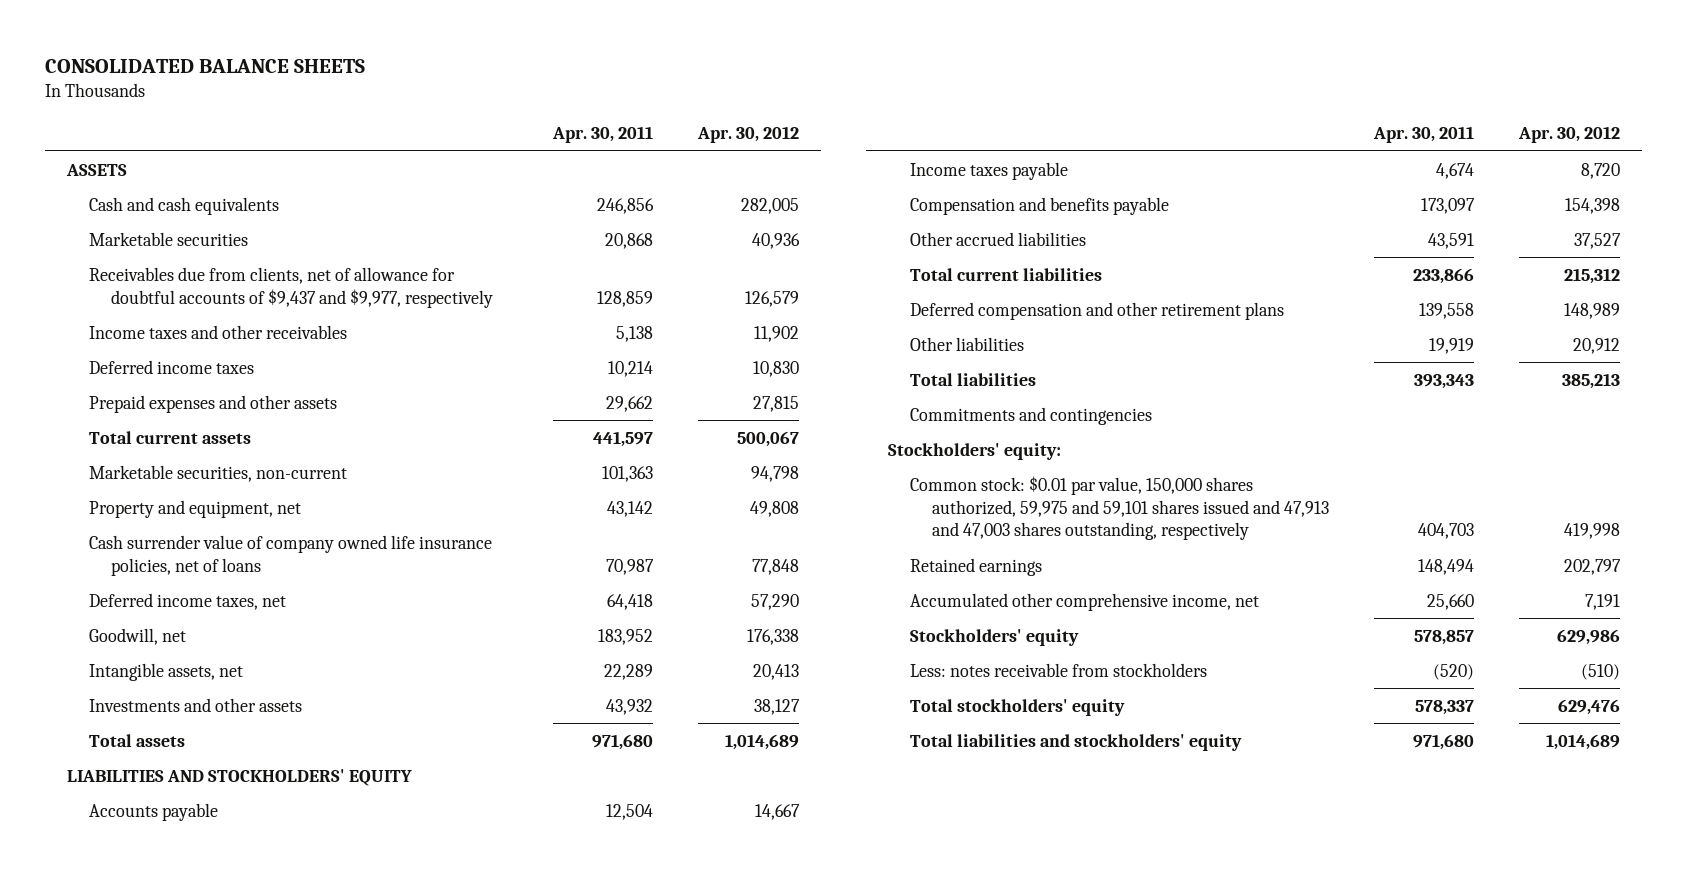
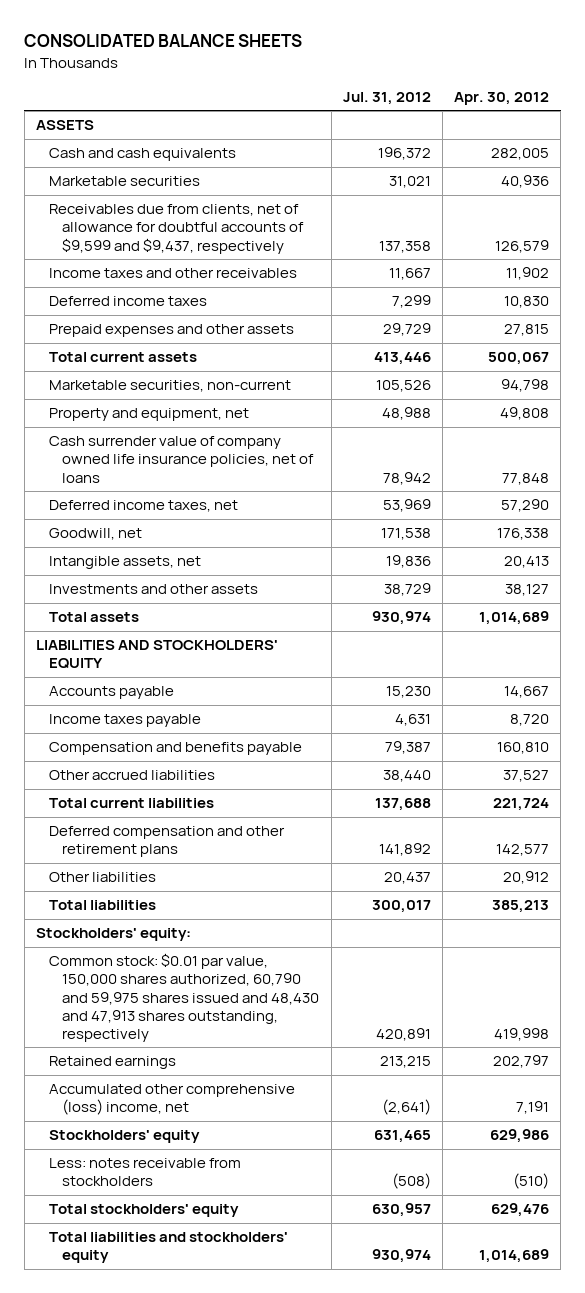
- | Apr. 30, 2011 | Apr. 30, 2012
+ | Jul. 31, 2012 | Apr. 30, 2012
- Receivables due from clients, net of allowance for doubtful accounts of $9,437 and $9,977, respectively | 128,859 | 126,579
+ Receivables due from clients, net of allowance for doubtful accounts of $9,599 and $9,437, respectively | 137,358 | 126,579
- Compensation and benefits payable | 173,097 | 154,398
+ Compensation and benefits payable | 79,387 | 160,810
- Total current liabilities | 233,866 | 215,312
- Deferred compensation and other retirement plans | 139,558 | 148,989
+ Total current liabilities | 137,688 | 221,724
+ Deferred compensation and other retirement plans | 141,892 | 142,577
- Commitments and contingencies
- Common stock: $0.01 par value, 150,000 shares authorized, 59,975 and 59,101 shares issued and 47,913 and 47,003 shares outstanding, respectively | 404,703 | 419,998
+ Common stock: $0.01 par value, 150,000 shares authorized, 60,790 and 59,975 shares issued and 48,430 and 47,913 shares outstanding, respectively | 420,891 | 419,998
- Accumulated other comprehensive income, net | 25,660 | 7,191
+ Accumulated other comprehensive (loss) income, net | (2,641) | 7,191

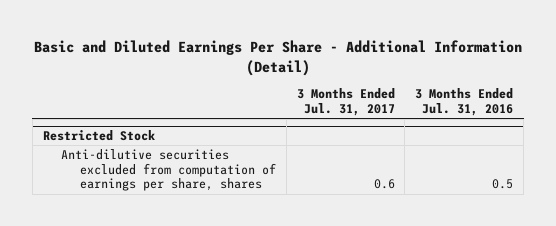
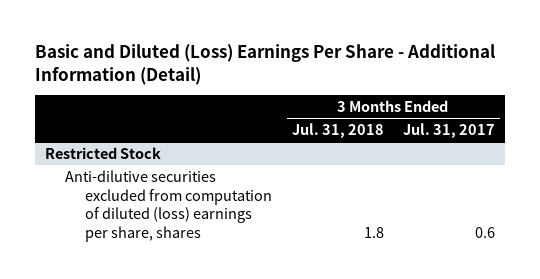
- Basic and Diluted Earnings Per Share - Additional Information (Detail)
+ Basic and Diluted (Loss) Earnings Per Share - Additional Information (Detail)
- | 3 Months Ended Jul. 31, 2017 | 3 Months Ended Jul. 31, 2016
+ | 3 Months Ended Jul. 31, 2018 | 3 Months Ended Jul. 31, 2017
@ Restricted Stock
- Anti-dilutive securities excluded from computation of earnings per share, shares | 0.6 | 0.5
+ Anti-dilutive securities excluded from computation of diluted (loss) earnings per share, shares | 1.8 | 0.6

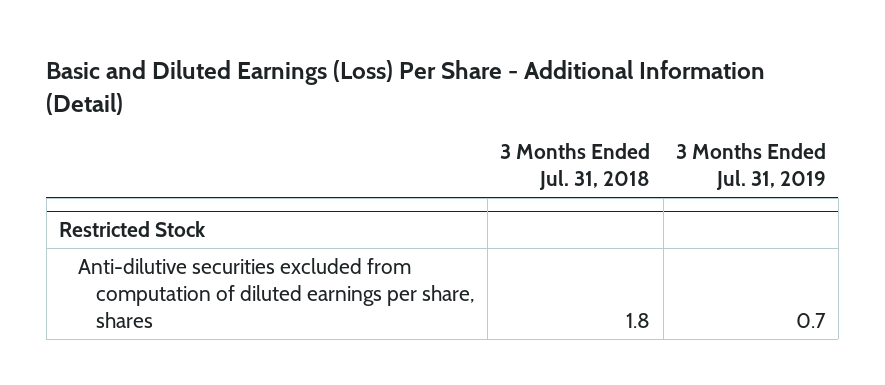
- Basic and Diluted (Loss) Earnings Per Share - Additional Information (Detail)
+ Basic and Diluted Earnings (Loss) Per Share - Additional Information (Detail)
- | 3 Months Ended Jul. 31, 2018 | 3 Months Ended Jul. 31, 2017
+ | 3 Months Ended Jul. 31, 2018 | 3 Months Ended Jul. 31, 2019
@ Restricted Stock
- Anti-dilutive securities excluded from computation of diluted (loss) earnings per share, shares | 1.8 | 0.6
+ Anti-dilutive securities excluded from computation of diluted earnings per share, shares | 1.8 | 0.7

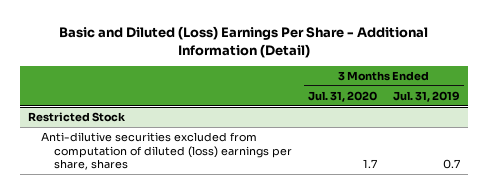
- Basic and Diluted Earnings (Loss) Per Share - Additional Information (Detail)
+ Basic and Diluted (Loss) Earnings Per Share - Additional Information (Detail)
- | 3 Months Ended Jul. 31, 2018 | 3 Months Ended Jul. 31, 2019
+ | 3 Months Ended Jul. 31, 2020 | 3 Months Ended Jul. 31, 2019
@ Restricted Stock
- Anti-dilutive securities excluded from computation of diluted earnings per share, shares | 1.8 | 0.7
+ Anti-dilutive securities excluded from computation of diluted (loss) earnings per share, shares | 1.7 | 0.7

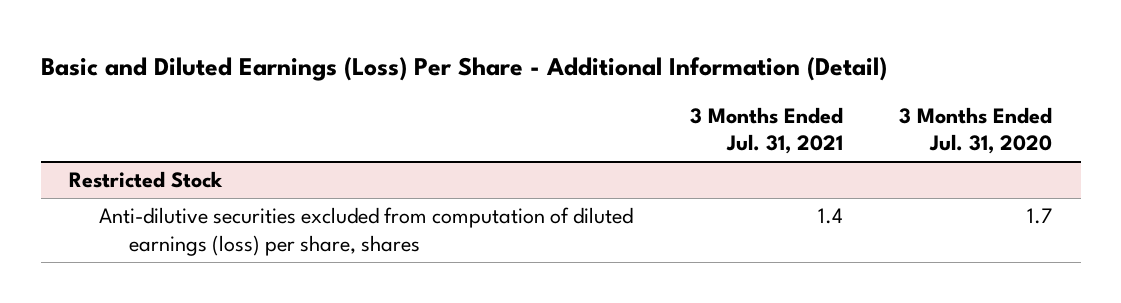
- Basic and Diluted (Loss) Earnings Per Share - Additional Information (Detail)
+ Basic and Diluted Earnings (Loss) Per Share - Additional Information (Detail)
- | 3 Months Ended Jul. 31, 2020 | 3 Months Ended Jul. 31, 2019
+ | 3 Months Ended Jul. 31, 2021 | 3 Months Ended Jul. 31, 2020
@ Restricted Stock
- Anti-dilutive securities excluded from computation of diluted (loss) earnings per share, shares | 1.7 | 0.7
+ Anti-dilutive securities excluded from computation of diluted earnings (loss) per share, shares | 1.4 | 1.7

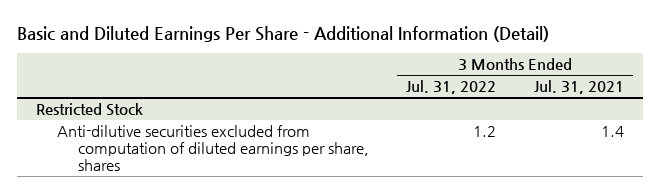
- Basic and Diluted Earnings (Loss) Per Share - Additional Information (Detail)
+ Basic and Diluted Earnings Per Share - Additional Information (Detail)
- | 3 Months Ended Jul. 31, 2021 | 3 Months Ended Jul. 31, 2020
+ | 3 Months Ended Jul. 31, 2022 | 3 Months Ended Jul. 31, 2021
@ Restricted Stock
- Anti-dilutive securities excluded from computation of diluted earnings (loss) per share, shares | 1.4 | 1.7
+ Anti-dilutive securities excluded from computation of diluted earnings per share, shares | 1.2 | 1.4

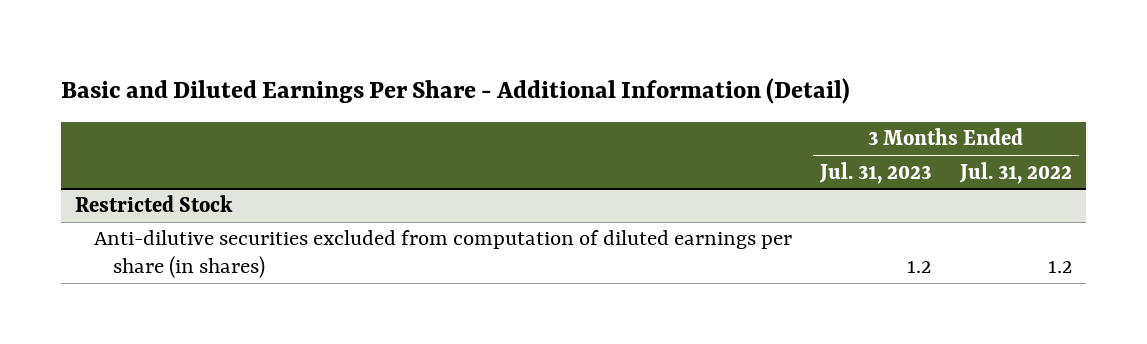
- | 3 Months Ended Jul. 31, 2022 | 3 Months Ended Jul. 31, 2021
+ | 3 Months Ended Jul. 31, 2023 | 3 Months Ended Jul. 31, 2022
@ Restricted Stock
- Anti-dilutive securities excluded from computation of diluted earnings per share, shares | 1.2 | 1.4
+ Anti-dilutive securities excluded from computation of diluted earnings per share (in shares) | 1.2 | 1.2

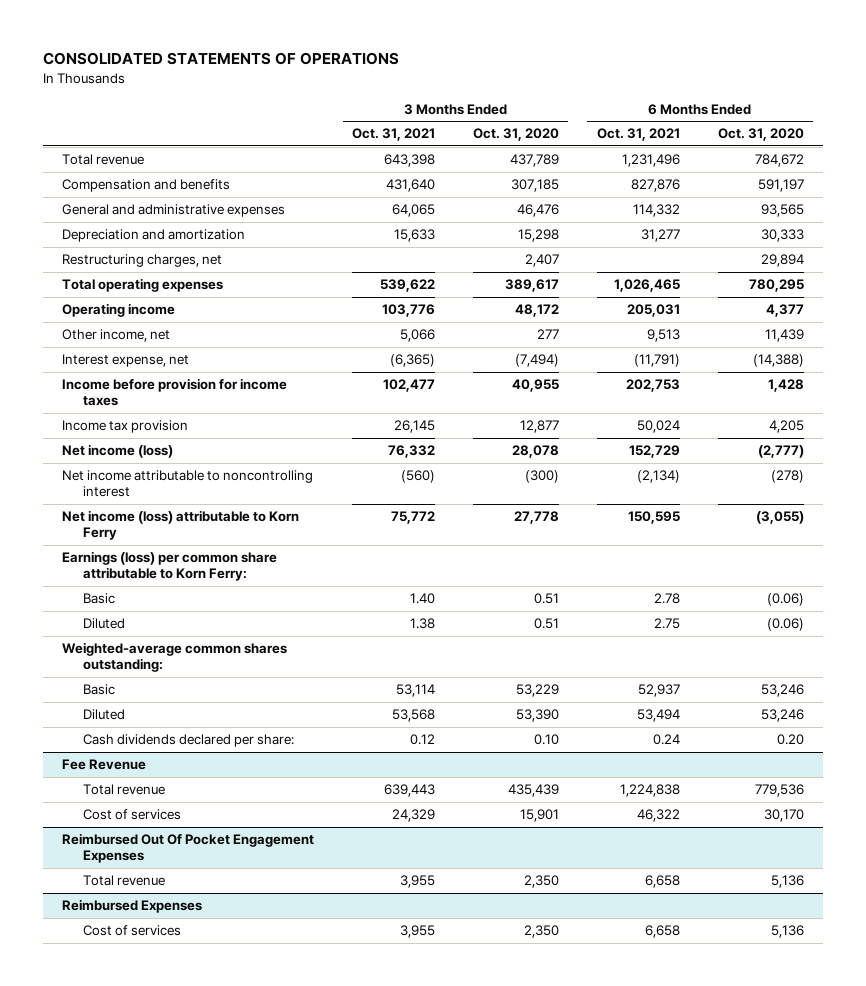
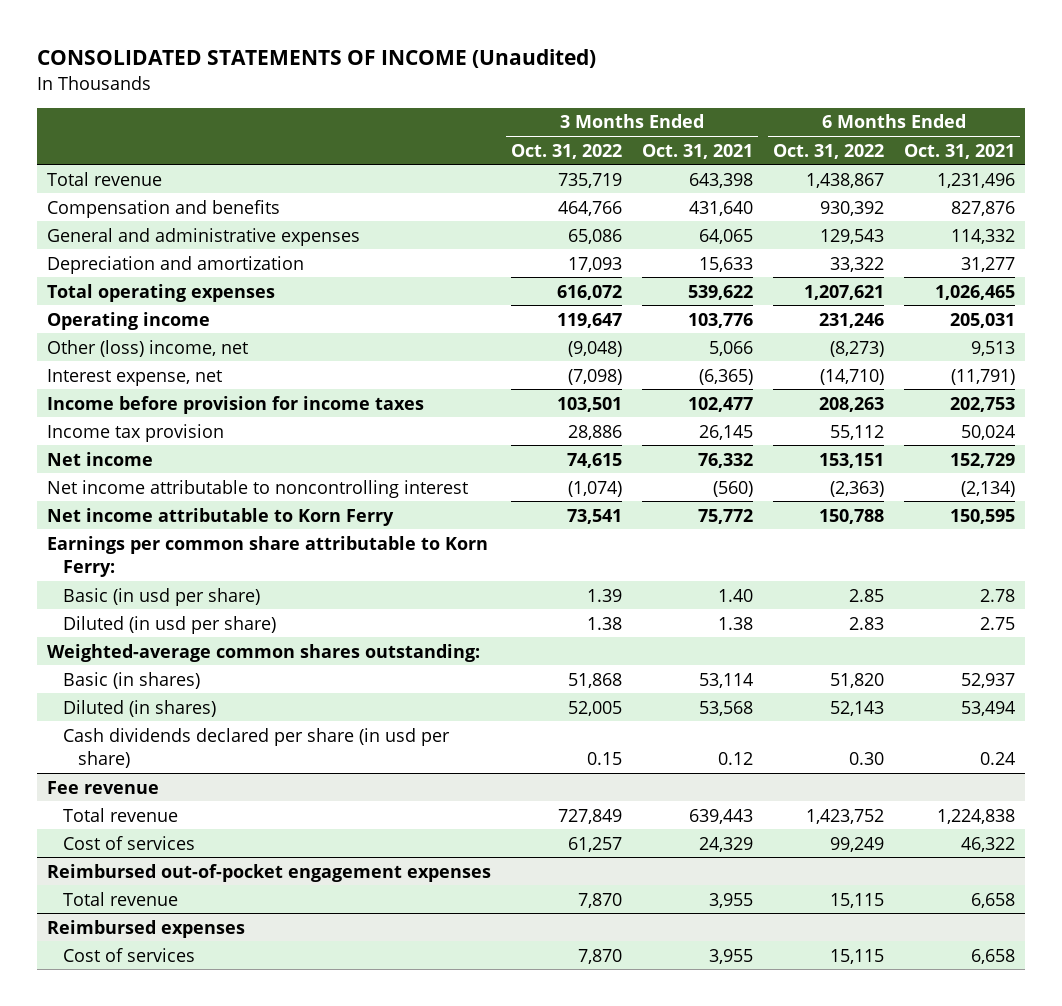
- CONSOLIDATED STATEMENTS OF OPERATIONS
+ CONSOLIDATED STATEMENTS OF INCOME (Unaudited)
- | 3 Months Ended Oct. 31, 2021 | 3 Months Ended Oct. 31, 2020 | 6 Months Ended Oct. 31, 2021 | 6 Months Ended Oct. 31, 2020
+ | 3 Months Ended Oct. 31, 2022 | 3 Months Ended Oct. 31, 2021 | 6 Months Ended Oct. 31, 2022 | 6 Months Ended Oct. 31, 2021
- Restructuring charges, net | | 2,407 | | 29,894
- Other income, net | 5,066 | 277 | 9,513 | 11,439
+ Other (loss) income, net | (9,048) | 5,066 | (8,273) | 9,513
- Net income (loss) | 76,332 | 28,078 | 152,729 | (2,777)
+ Net income | 74,615 | 76,332 | 153,151 | 152,729
- Net income (loss) attributable to Korn Ferry | 75,772 | 27,778 | 150,595 | (3,055)
- Earnings (loss) per common share attributable to Korn Ferry:
- Basic | 1.40 | 0.51 | 2.78 | (0.06)
- Diluted | 1.38 | 0.51 | 2.75 | (0.06)
+ Net income attributable to Korn Ferry | 73,541 | 75,772 | 150,788 | 150,595
+ Earnings per common share attributable to Korn Ferry:
+ Basic (in usd per share) | 1.39 | 1.40 | 2.85 | 2.78
+ Diluted (in usd per share) | 1.38 | 1.38 | 2.83 | 2.75
- Basic | 53,114 | 53,229 | 52,937 | 53,246
- Diluted | 53,568 | 53,390 | 53,494 | 53,246
- Cash dividends declared per share: | 0.12 | 0.10 | 0.24 | 0.20
- Fee Revenue
+ Basic (in shares) | 51,868 | 53,114 | 51,820 | 52,937
+ Diluted (in shares) | 52,005 | 53,568 | 52,143 | 53,494
+ Cash dividends declared per share (in usd per share) | 0.15 | 0.12 | 0.30 | 0.24
+ Fee revenue
- Reimbursed Out Of Pocket Engagement Expenses
+ Reimbursed out-of-pocket engagement expenses
- Reimbursed Expenses
+ Reimbursed expenses

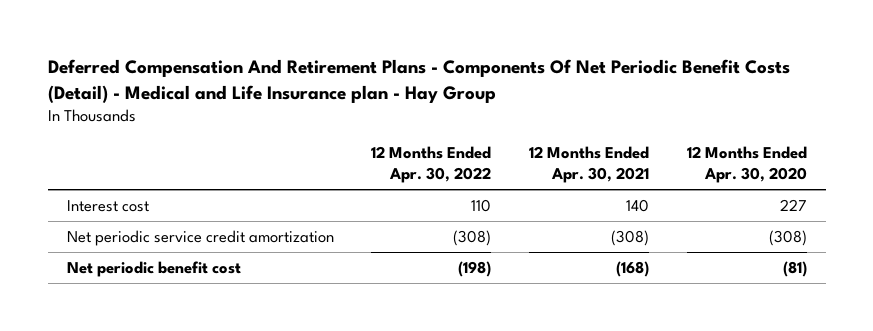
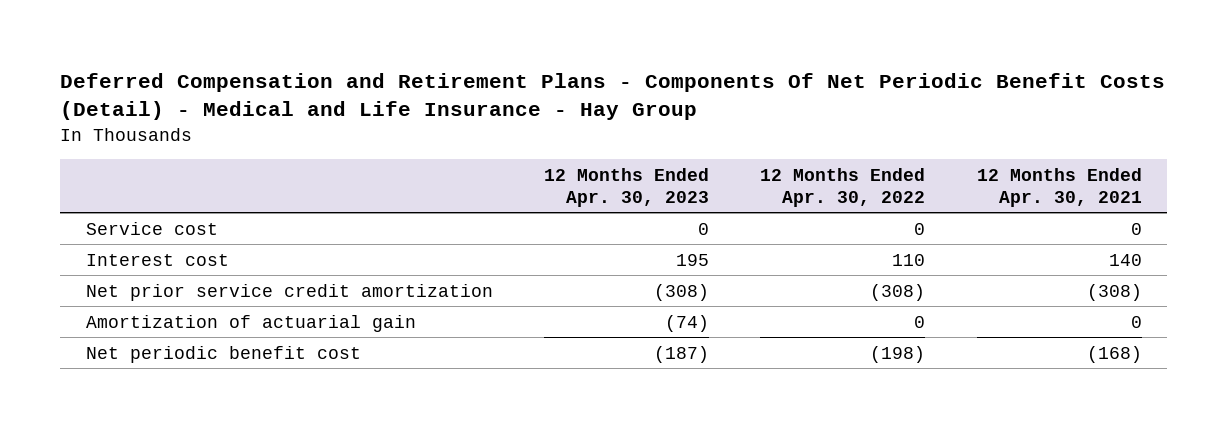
- Deferred Compensation And Retirement Plans - Components Of Net Periodic Benefit Costs (Detail) - Medical and Life Insurance plan - Hay Group
+ Deferred Compensation and Retirement Plans - Components Of Net Periodic Benefit Costs (Detail) - Medical and Life Insurance - Hay Group
- | 12 Months Ended Apr. 30, 2022 | 12 Months Ended Apr. 30, 2021 | 12 Months Ended Apr. 30, 2020
+ | 12 Months Ended Apr. 30, 2023 | 12 Months Ended Apr. 30, 2022 | 12 Months Ended Apr. 30, 2021
+ Service cost | 0 | 0 | 0
- Net periodic service credit amortization | (308) | (308) | (308)
+ Net prior service credit amortization | (308) | (308) | (308)
+ Amortization of actuarial gain | (74) | 0 | 0

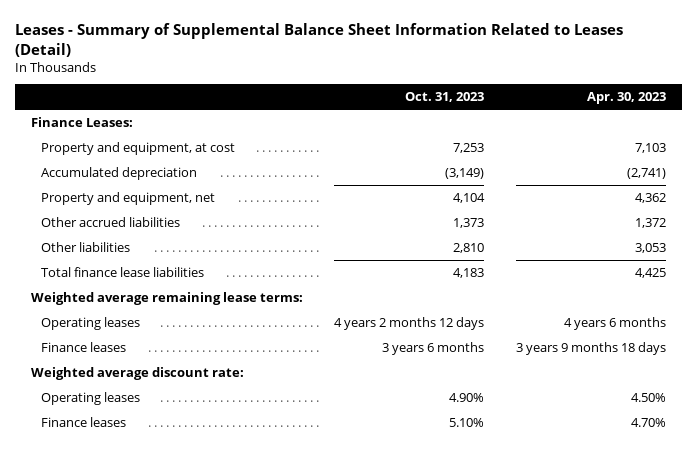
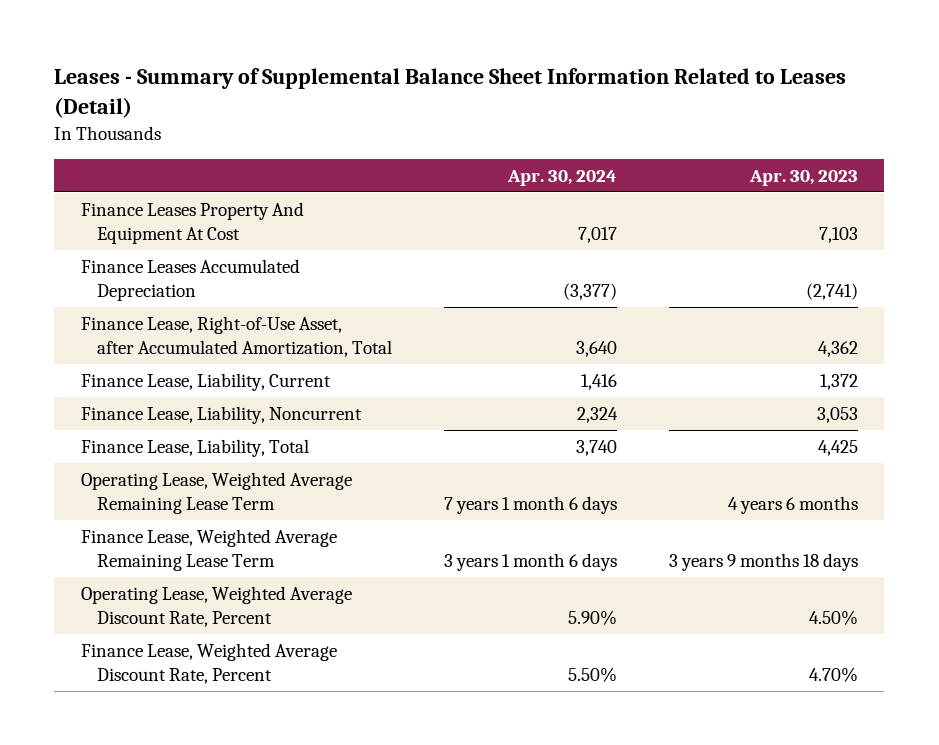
- | Oct. 31, 2023 | Apr. 30, 2023
+ | Apr. 30, 2024 | Apr. 30, 2023
- Finance Leases:
- Property and equipment, at cost | 7,253 | 7,103
- Accumulated depreciation | (3,149) | (2,741)
- Property and equipment, net | 4,104 | 4,362
- Other accrued liabilities | 1,373 | 1,372
- Other liabilities | 2,810 | 3,053
- Total finance lease liabilities | 4,183 | 4,425
- Weighted average remaining lease terms:
- Operating leases | 4 years 2 months 12 days | 4 years 6 months
- Finance leases | 3 years 6 months | 3 years 9 months 18 days
- Weighted average discount rate:
- Operating leases | 4.90% | 4.50%
- Finance leases | 5.10% | 4.70%
+ Finance Leases Property And Equipment At Cost | 7,017 | 7,103
+ Finance Leases Accumulated Depreciation | (3,377) | (2,741)
+ Finance Lease, Right-of-Use Asset, after Accumulated Amortization, Total | 3,640 | 4,362
+ Finance Lease, Liability, Current | 1,416 | 1,372
+ Finance Lease, Liability, Noncurrent | 2,324 | 3,053
+ Finance Lease, Liability, Total | 3,740 | 4,425
+ Operating Lease, Weighted Average Remaining Lease Term | 7 years 1 month 6 days | 4 years 6 months
+ Finance Lease, Weighted Average Remaining Lease Term | 3 years 1 month 6 days | 3 years 9 months 18 days
+ Operating Lease, Weighted Average Discount Rate, Percent | 5.90% | 4.50%
+ Finance Lease, Weighted Average Discount Rate, Percent | 5.50% | 4.70%

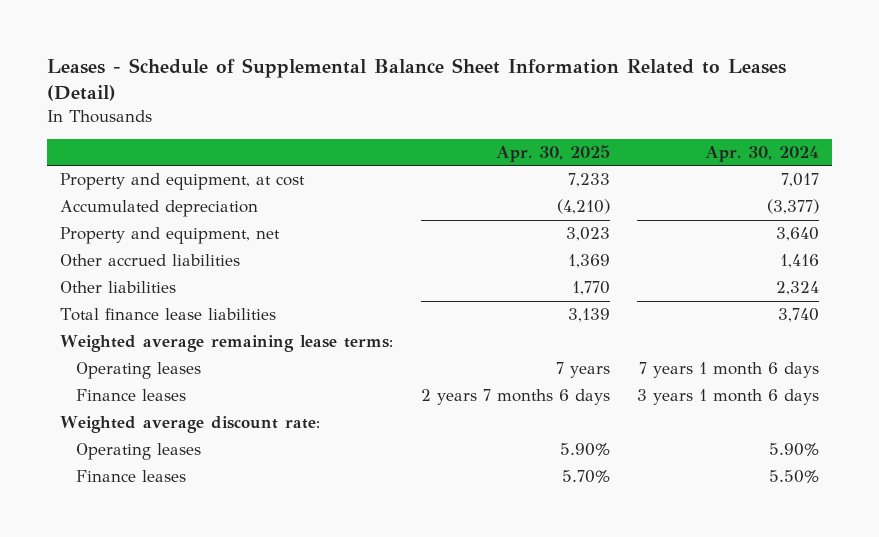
- Leases - Summary of Supplemental Balance Sheet Information Related to Leases (Detail)
+ Leases - Schedule of Supplemental Balance Sheet Information Related to Leases (Detail)
- | Apr. 30, 2024 | Apr. 30, 2023
+ | Apr. 30, 2025 | Apr. 30, 2024
- Finance Leases Property And Equipment At Cost | 7,017 | 7,103
- Finance Leases Accumulated Depreciation | (3,377) | (2,741)
- Finance Lease, Right-of-Use Asset, after Accumulated Amortization, Total | 3,640 | 4,362
- Finance Lease, Liability, Current | 1,416 | 1,372
- Finance Lease, Liability, Noncurrent | 2,324 | 3,053
- Finance Lease, Liability, Total | 3,740 | 4,425
- Operating Lease, Weighted Average Remaining Lease Term | 7 years 1 month 6 days | 4 years 6 months
- Finance Lease, Weighted Average Remaining Lease Term | 3 years 1 month 6 days | 3 years 9 months 18 days
- Operating Lease, Weighted Average Discount Rate, Percent | 5.90% | 4.50%
- Finance Lease, Weighted Average Discount Rate, Percent | 5.50% | 4.70%
+ Property and equipment, at cost | 7,233 | 7,017
+ Accumulated depreciation | (4,210) | (3,377)
+ Property and equipment, net | 3,023 | 3,640
+ Other accrued liabilities | 1,369 | 1,416
+ Other liabilities | 1,770 | 2,324
+ Total finance lease liabilities | 3,139 | 3,740
+ Weighted average remaining lease terms:
+ Operating leases | 7 years | 7 years 1 month 6 days
+ Finance leases | 2 years 7 months 6 days | 3 years 1 month 6 days
+ Weighted average discount rate:
+ Operating leases | 5.90% | 5.90%
+ Finance leases | 5.70% | 5.50%

